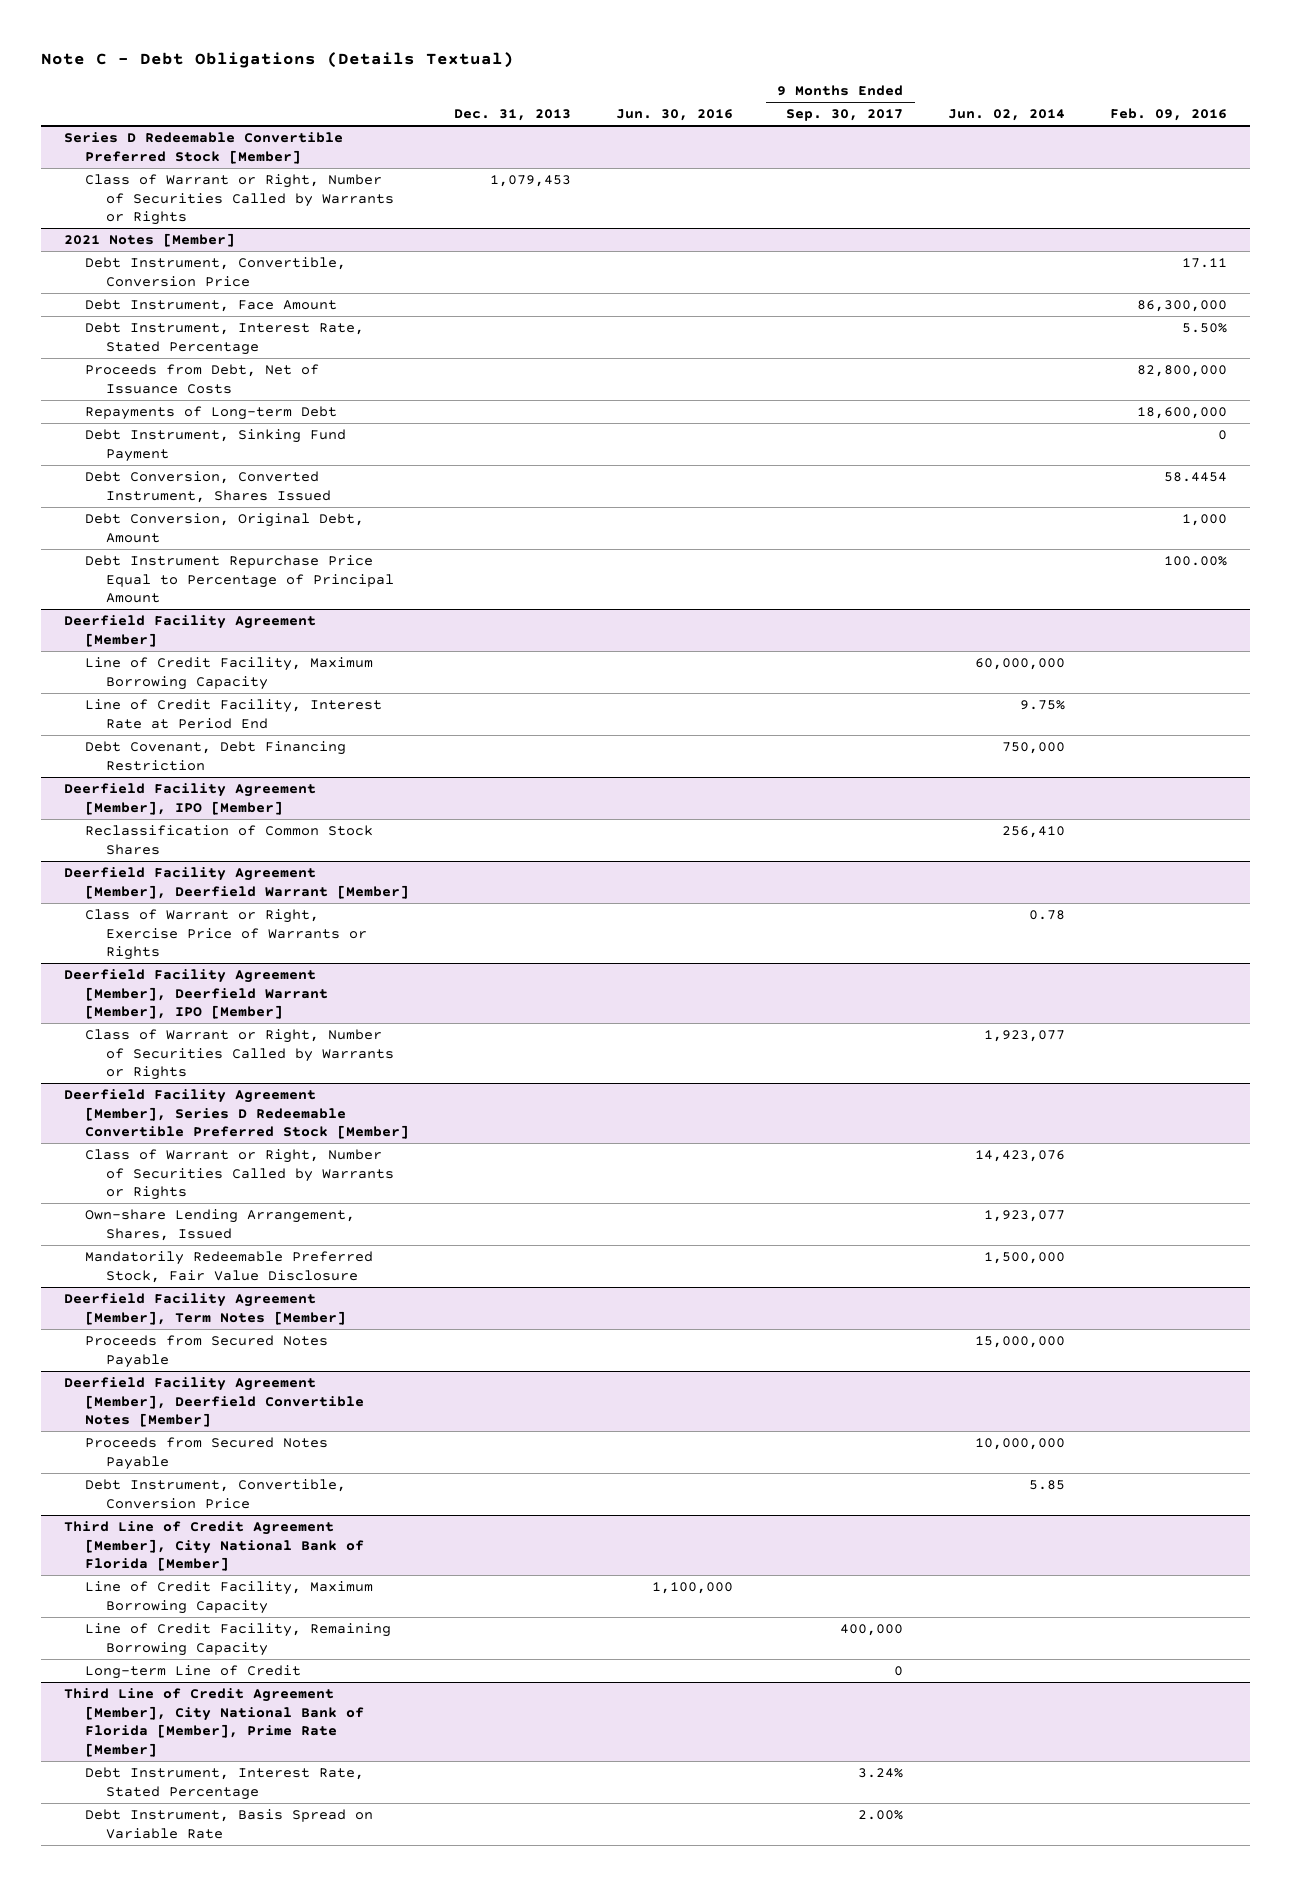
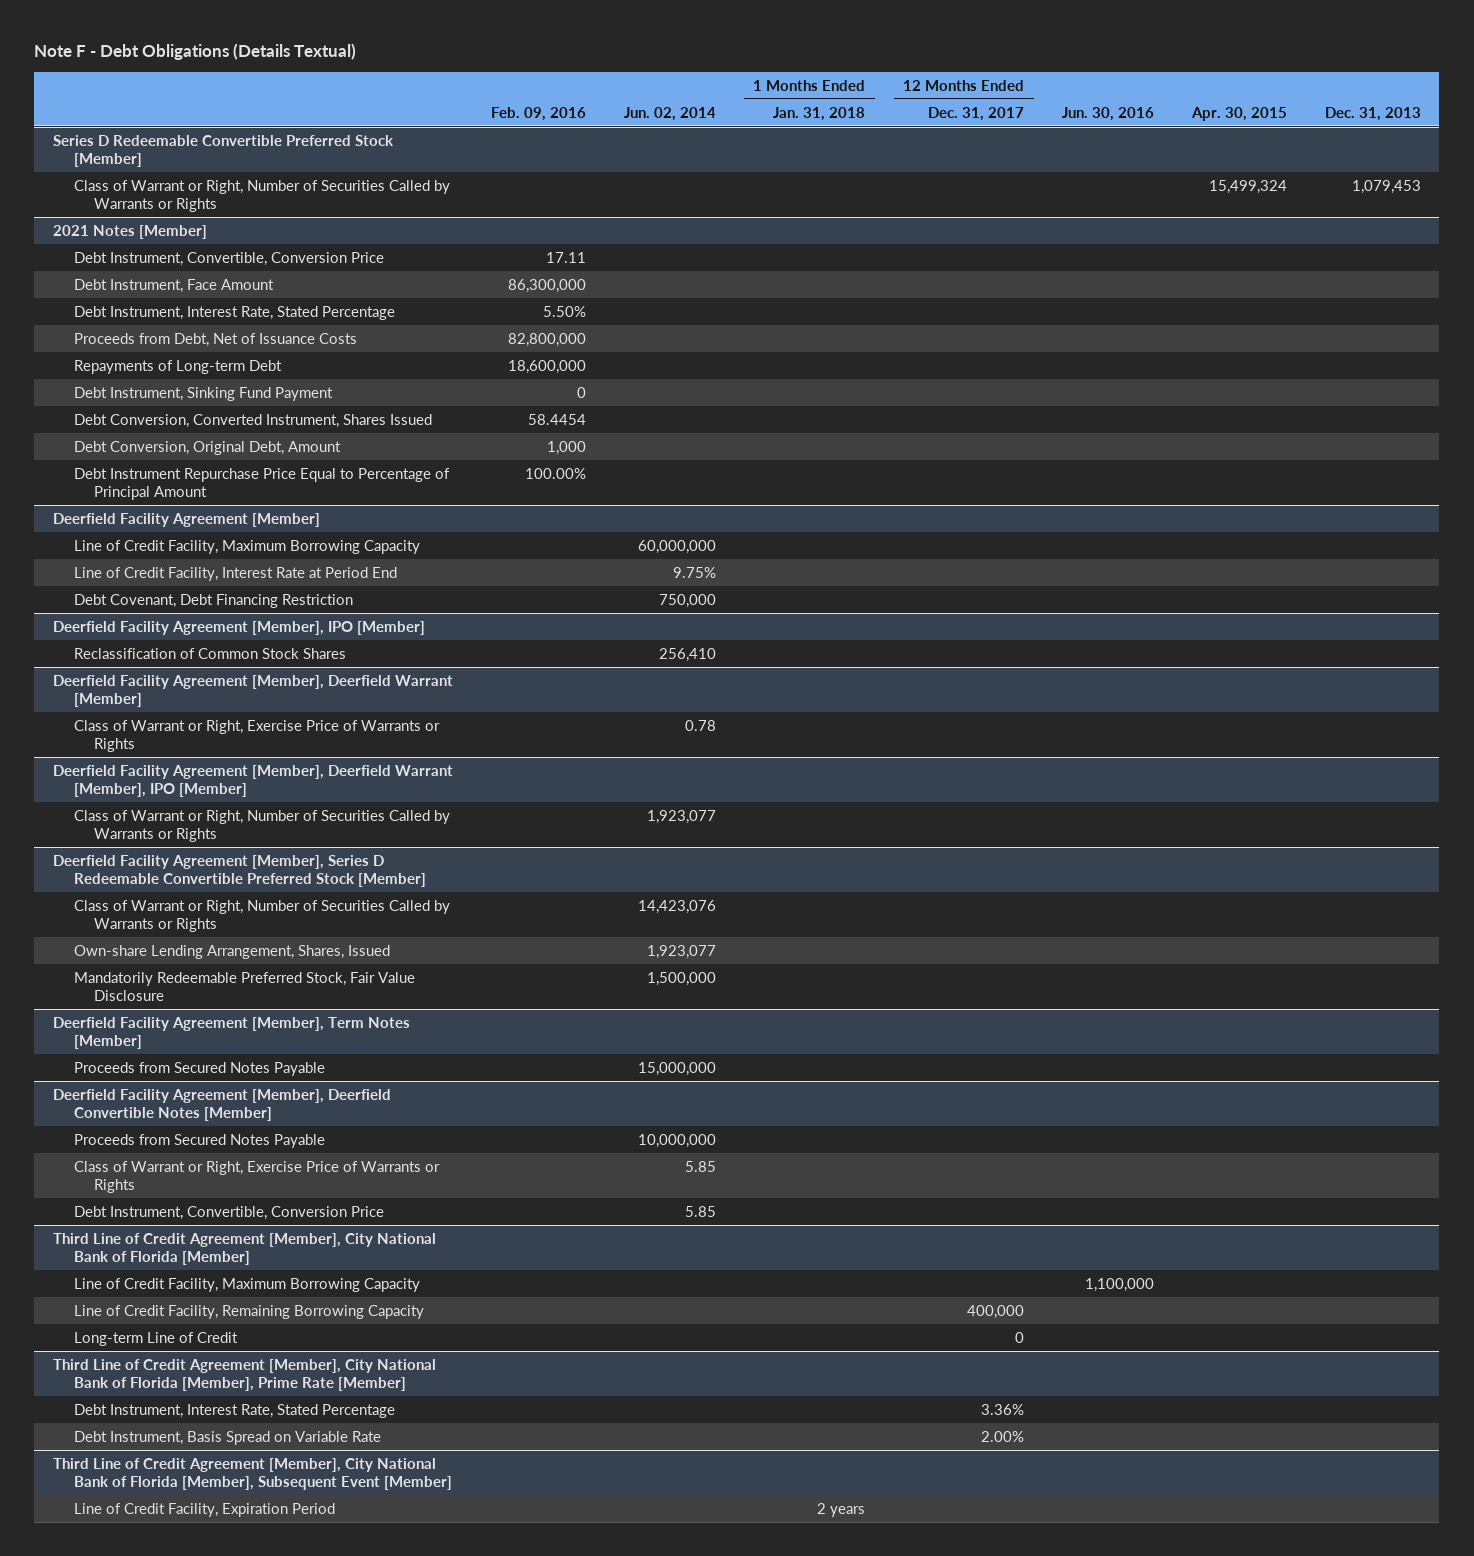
- Note C - Debt Obligations (Details Textual)
+ Note F - Debt Obligations (Details Textual)
- | Dec. 31, 2013 | Jun. 30, 2016 | 9 Months Ended Sep. 30, 2017 | Jun. 02, 2014 | Feb. 09, 2016
+ | Feb. 09, 2016 | Jun. 02, 2014 | 1 Months Ended Jan. 31, 2018 | 12 Months Ended Dec. 31, 2017 | Jun. 30, 2016 | Apr. 30, 2015 | Dec. 31, 2013
@ Deerfield Facility Agreement [Member], Deerfield Convertible Notes [Member]
+ Class of Warrant or Right, Exercise Price of Warrants or Rights | | 5.85 | | | | |
+ Third Line of Credit Agreement [Member], City National Bank of Florida [Member], Subsequent Event [Member]
+ Line of Credit Facility, Expiration Period | | | 2 years | | | |

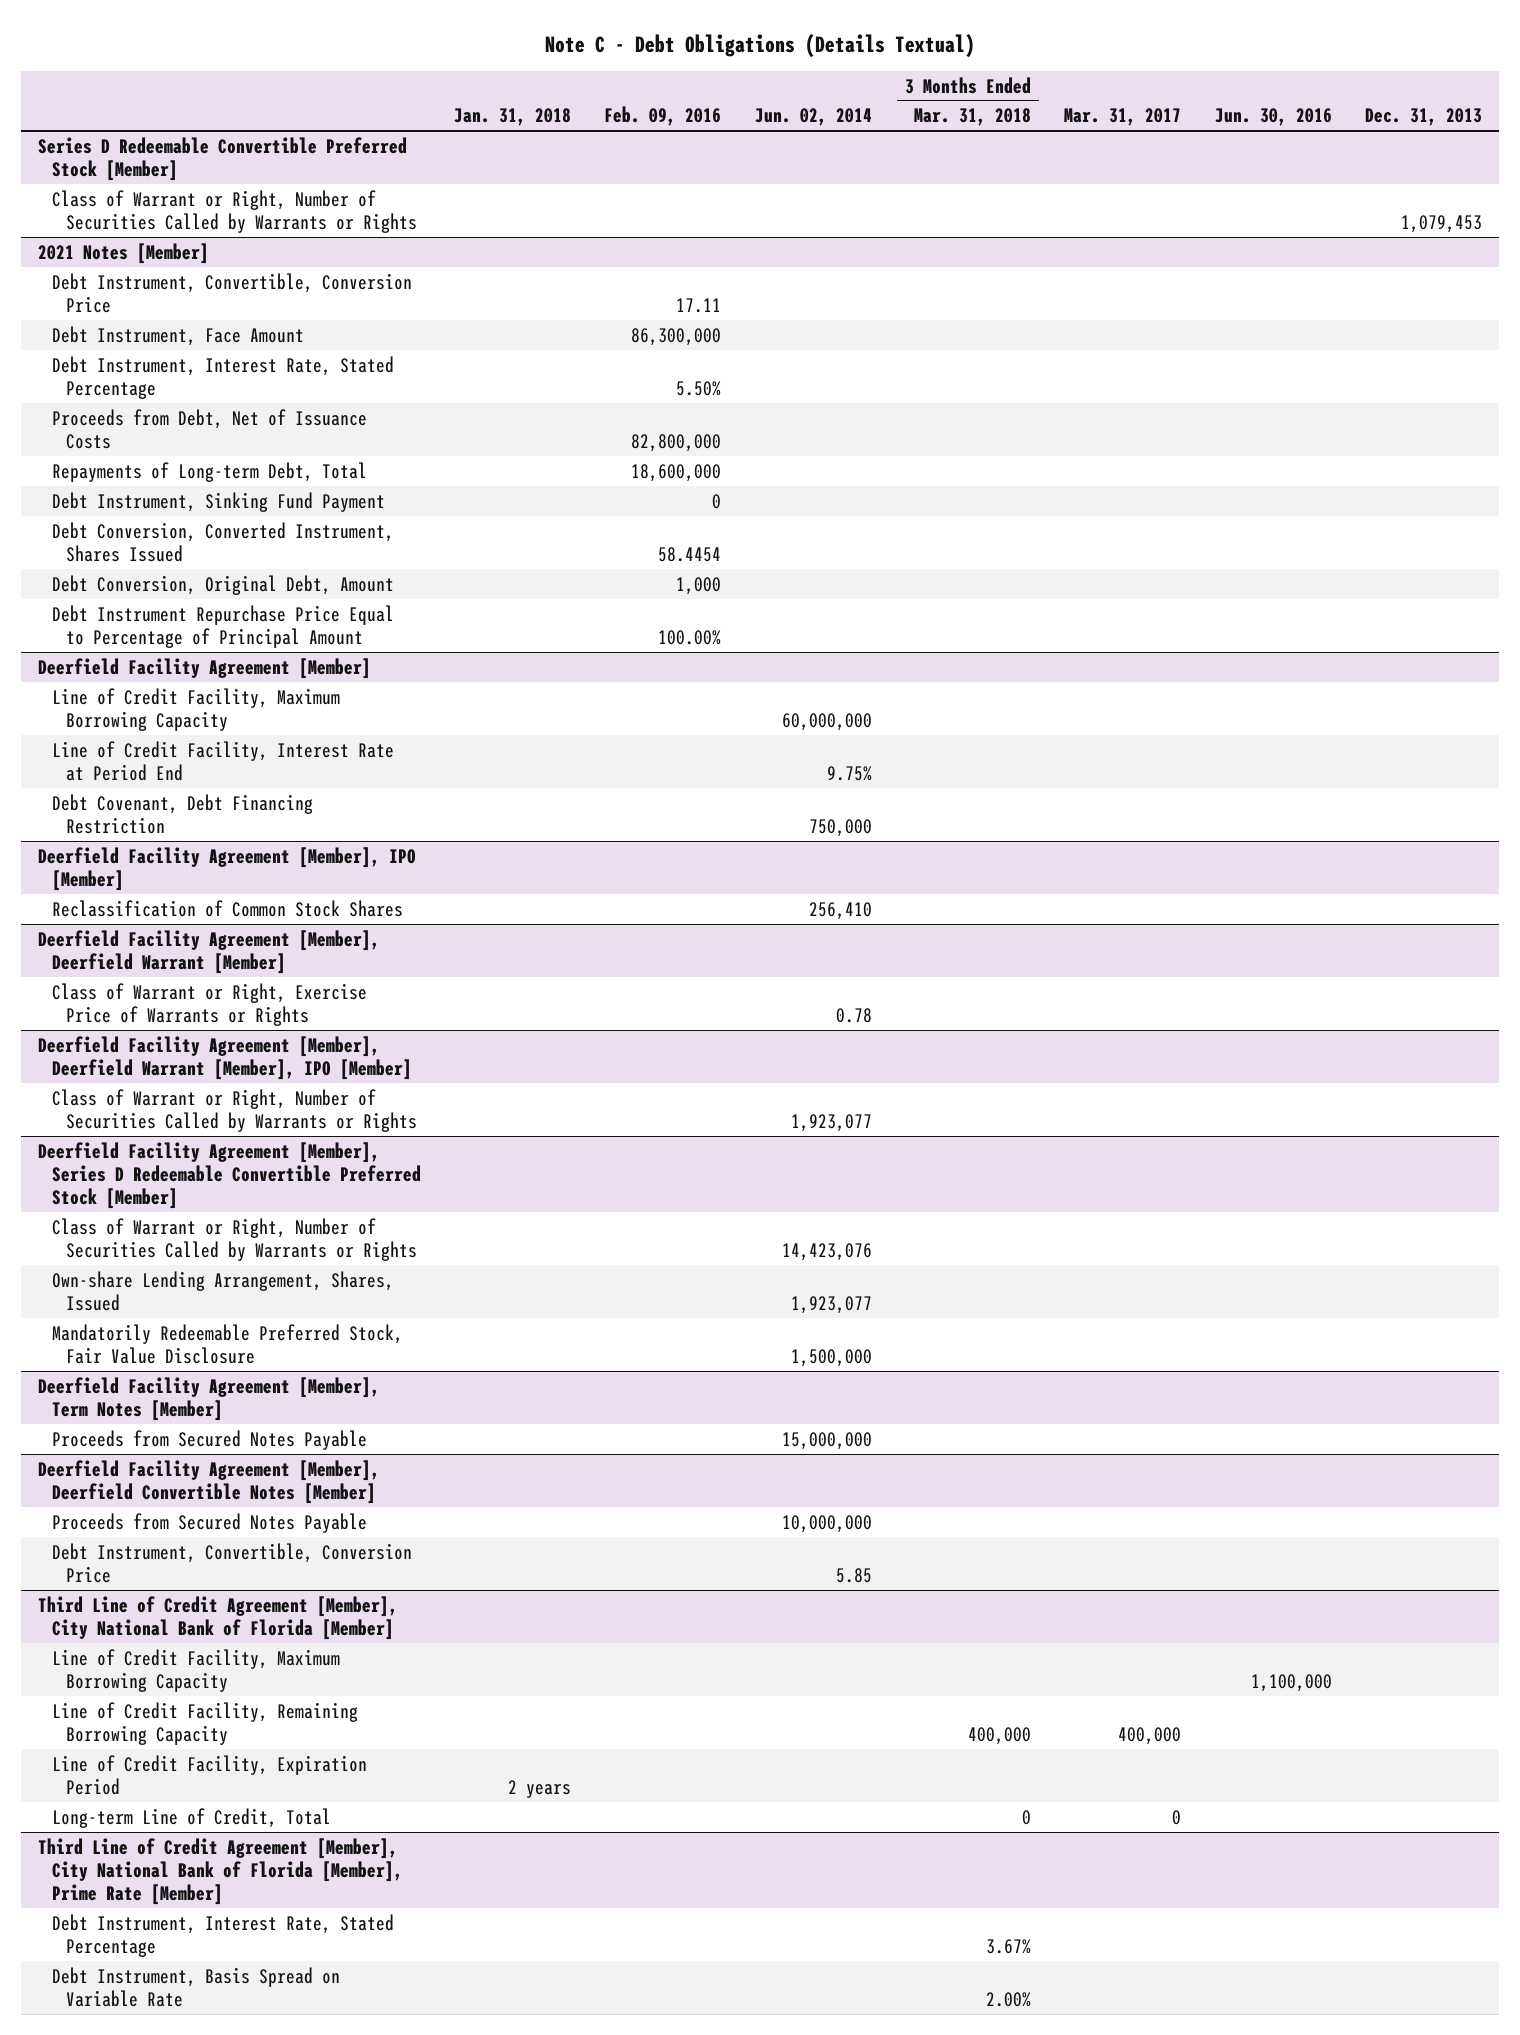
- Note F - Debt Obligations (Details Textual)
+ Note C - Debt Obligations (Details Textual)
- | Feb. 09, 2016 | Jun. 02, 2014 | 1 Months Ended Jan. 31, 2018 | 12 Months Ended Dec. 31, 2017 | Jun. 30, 2016 | Apr. 30, 2015 | Dec. 31, 2013
+ | Jan. 31, 2018 | Feb. 09, 2016 | Jun. 02, 2014 | 3 Months Ended Mar. 31, 2018 | Mar. 31, 2017 | Jun. 30, 2016 | Dec. 31, 2013
@ 2021 Notes [Member]
- Repayments of Long-term Debt | 18,600,000 | | | | | |
+ Repayments of Long-term Debt, Total | | 18,600,000 | | | | |
@ Deerfield Facility Agreement [Member], Deerfield Convertible Notes [Member]
- Class of Warrant or Right, Exercise Price of Warrants or Rights | | 5.85 | | | | |
@ Third Line of Credit Agreement [Member], City National Bank of Florida [Member]
- Long-term Line of Credit | | | | 0 | | |
+ Line of Credit Facility, Expiration Period | 2 years | | | | | |
+ Long-term Line of Credit, Total | | | | 0 | 0 | |
- Third Line of Credit Agreement [Member], City National Bank of Florida [Member], Subsequent Event [Member]
- Line of Credit Facility, Expiration Period | | | 2 years | | | |

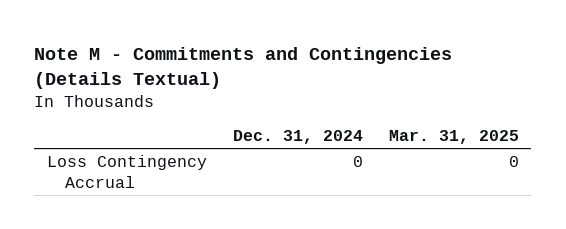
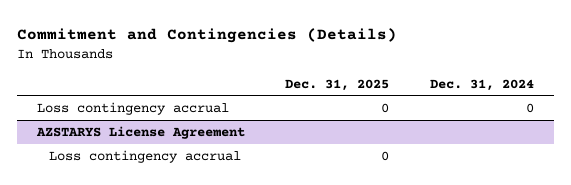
- Note M - Commitments and Contingencies (Details Textual)
+ Commitment and Contingencies (Details)
- | Dec. 31, 2024 | Mar. 31, 2025
+ | Dec. 31, 2025 | Dec. 31, 2024
- Loss Contingency Accrual | 0 | 0
+ Loss contingency accrual | 0 | 0
+ AZSTARYS License Agreement
+ Loss contingency accrual | 0 |

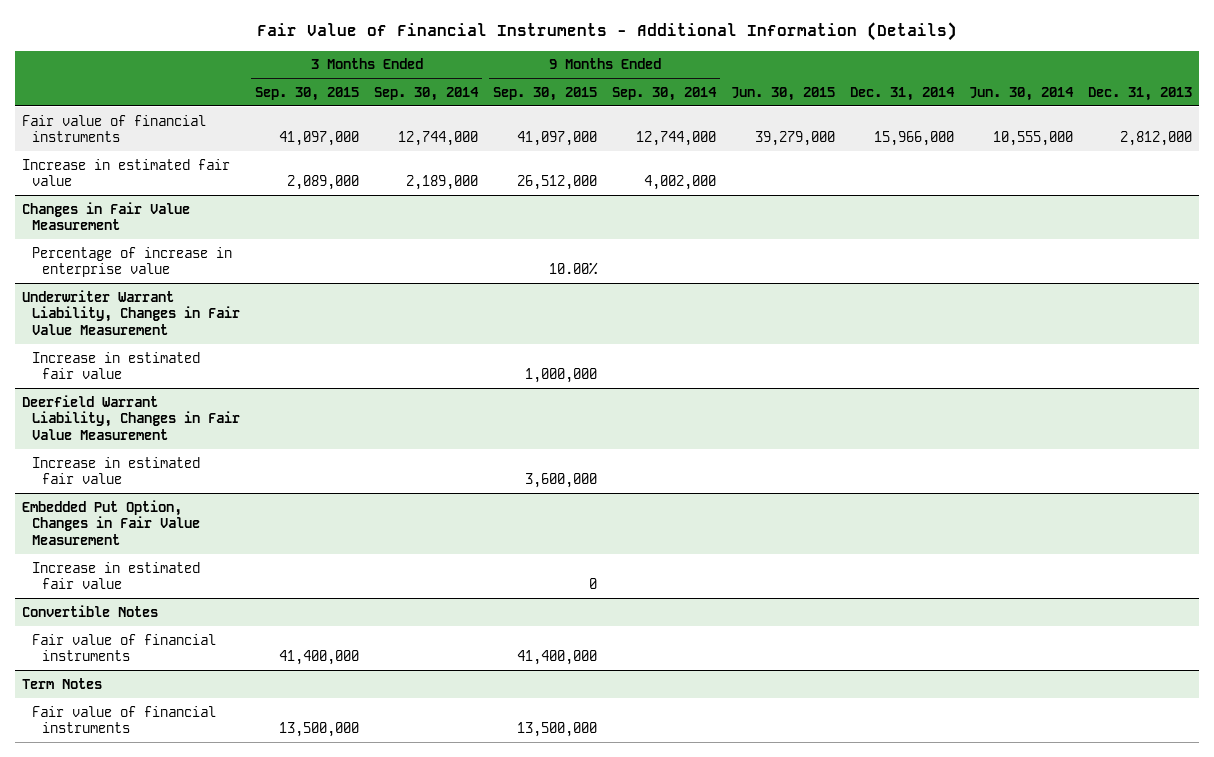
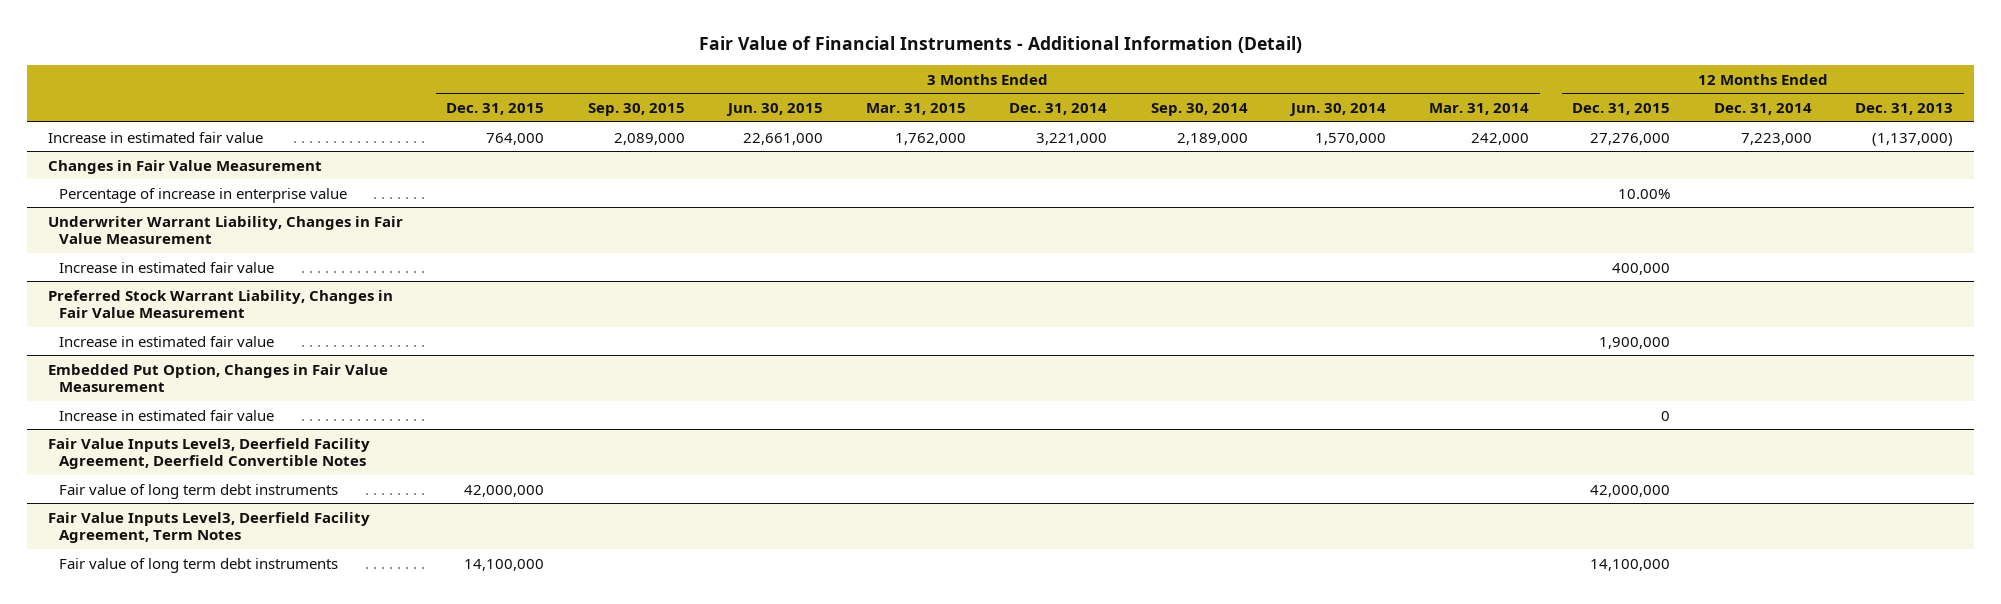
- Fair Value of Financial Instruments - Additional Information (Details)
+ Fair Value of Financial Instruments - Additional Information (Detail)
- | 3 Months Ended Sep. 30, 2015 | 3 Months Ended Sep. 30, 2014 | 9 Months Ended Sep. 30, 2015 | 9 Months Ended Sep. 30, 2014 | Jun. 30, 2015 | Dec. 31, 2014 | Jun. 30, 2014 | Dec. 31, 2013
+ | 3 Months Ended Dec. 31, 2015 | 3 Months Ended Sep. 30, 2015 | 3 Months Ended Jun. 30, 2015 | 3 Months Ended Mar. 31, 2015 | 3 Months Ended Dec. 31, 2014 | 3 Months Ended Sep. 30, 2014 | 3 Months Ended Jun. 30, 2014 | 3 Months Ended Mar. 31, 2014 | 12 Months Ended Dec. 31, 2015 | 12 Months Ended Dec. 31, 2014 | 12 Months Ended Dec. 31, 2013
- Fair value of financial instruments | 41,097,000 | 12,744,000 | 41,097,000 | 12,744,000 | 39,279,000 | 15,966,000 | 10,555,000 | 2,812,000
- Deerfield Warrant Liability, Changes in Fair Value Measurement
+ Preferred Stock Warrant Liability, Changes in Fair Value Measurement
- Convertible Notes
- Fair value of financial instruments | 41,400,000 | | 41,400,000 | | | | |
- Term Notes
- Fair value of financial instruments | 13,500,000 | | 13,500,000 | | | | |
+ Fair Value Inputs Level3, Deerfield Facility Agreement, Deerfield Convertible Notes
+ Fair value of long term debt instruments | 42,000,000 | | | | | | | | 42,000,000 | |
+ Fair Value Inputs Level3, Deerfield Facility Agreement, Term Notes
+ Fair value of long term debt instruments | 14,100,000 | | | | | | | | 14,100,000 | |

